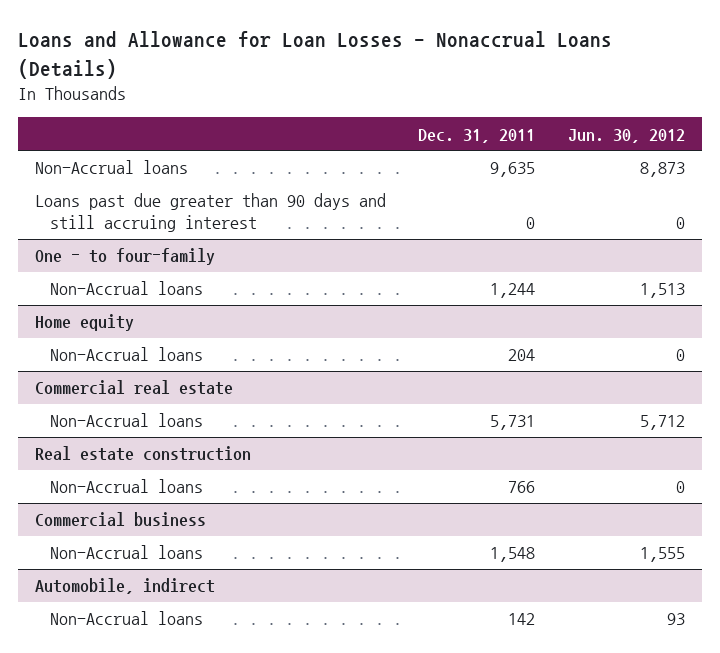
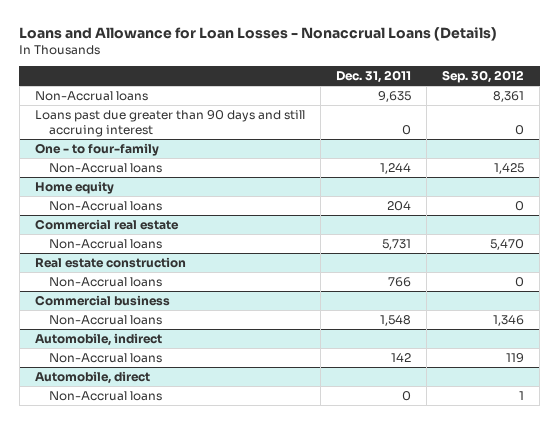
- | Dec. 31, 2011 | Jun. 30, 2012
+ | Dec. 31, 2011 | Sep. 30, 2012
+ Automobile, direct
+ Non-Accrual loans | 0 | 1

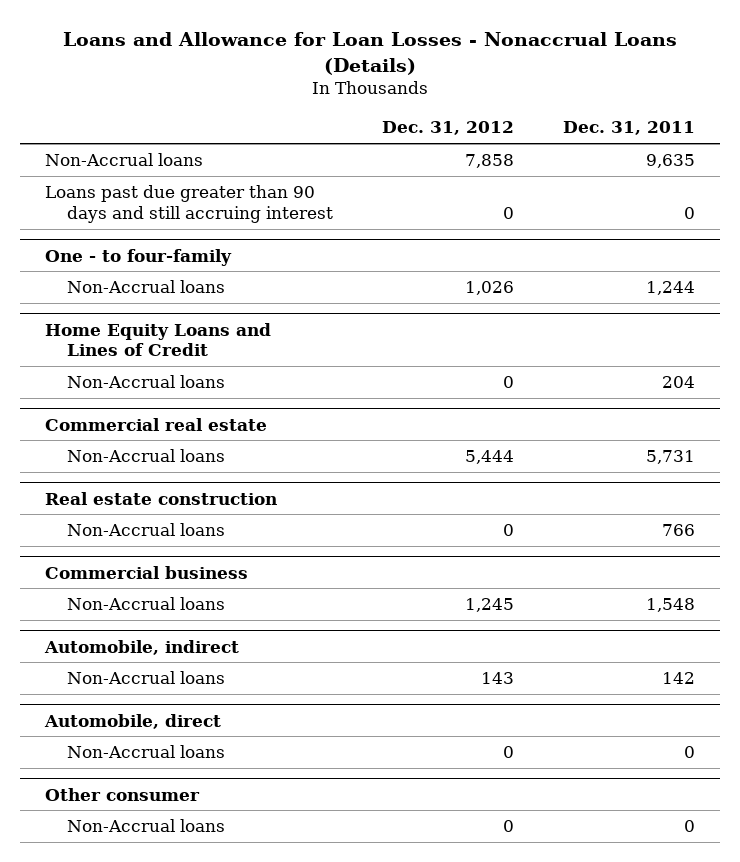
- | Dec. 31, 2011 | Sep. 30, 2012
+ | Dec. 31, 2012 | Dec. 31, 2011
- Home equity
+ Home Equity Loans and Lines of Credit
+ Other consumer
+ Non-Accrual loans | 0 | 0

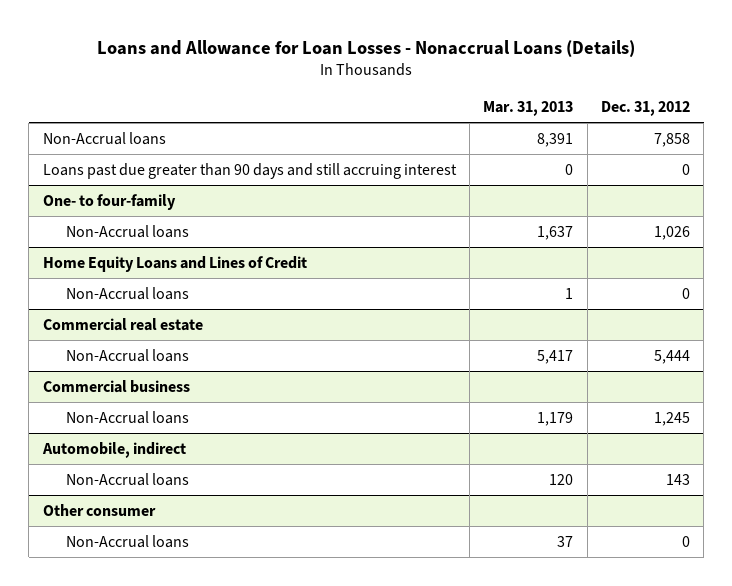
- | Dec. 31, 2012 | Dec. 31, 2011
+ | Mar. 31, 2013 | Dec. 31, 2012
- One - to four-family
+ One- to four-family
- Real estate construction
- Non-Accrual loans | 0 | 766
- Automobile, direct
- Non-Accrual loans | 0 | 0

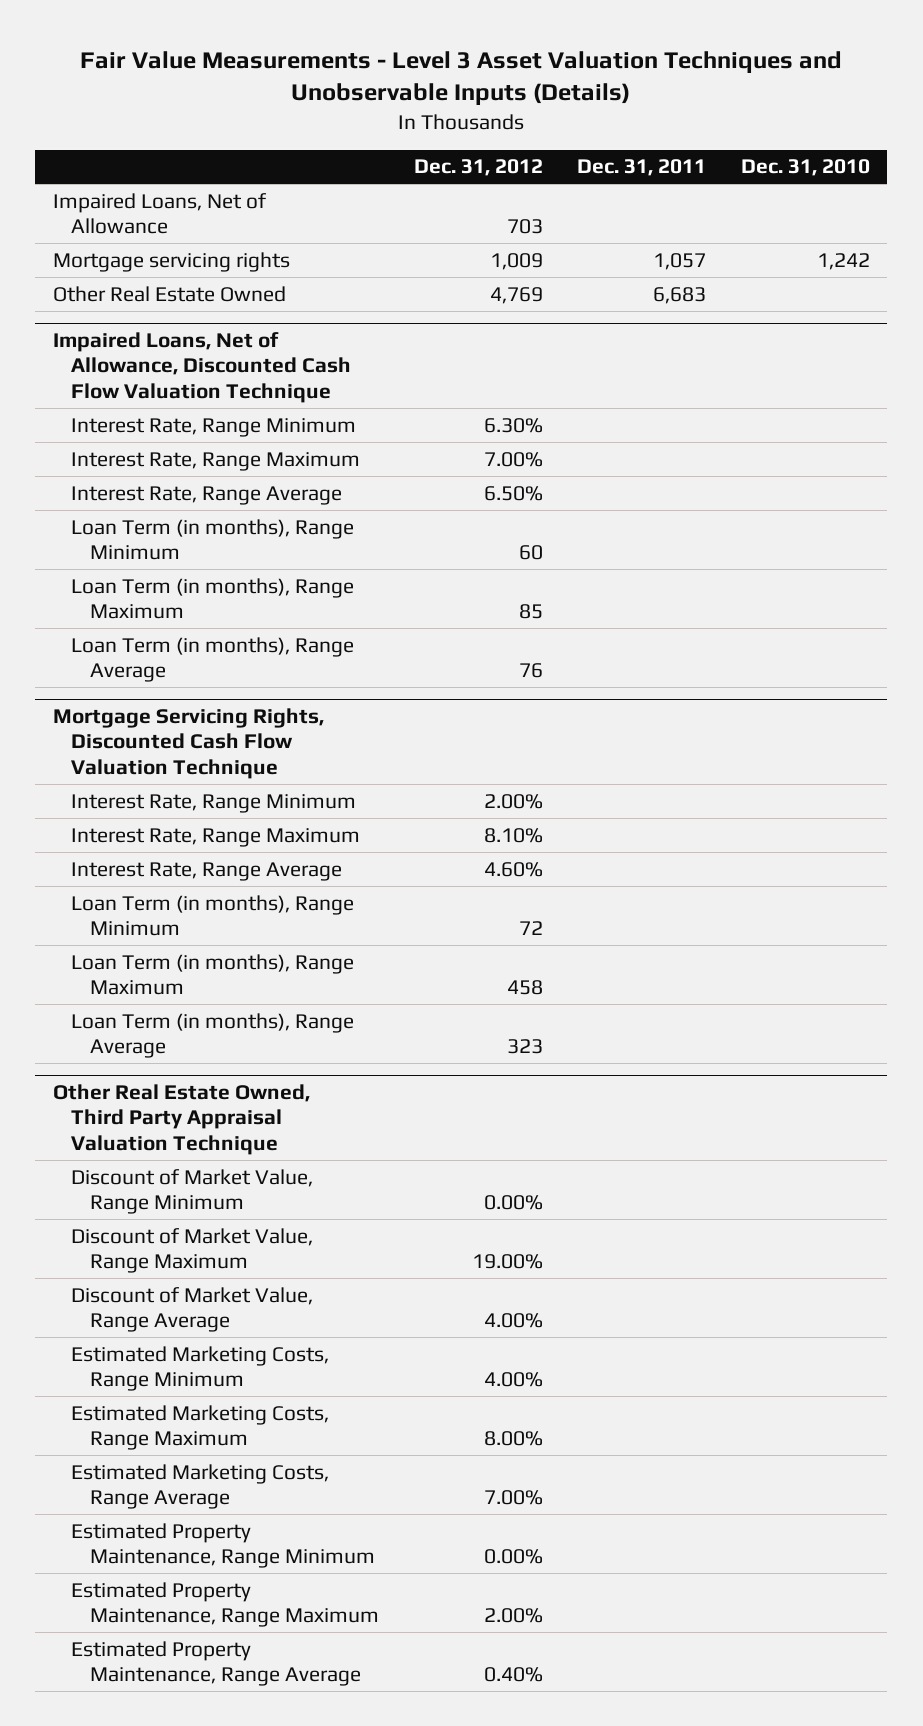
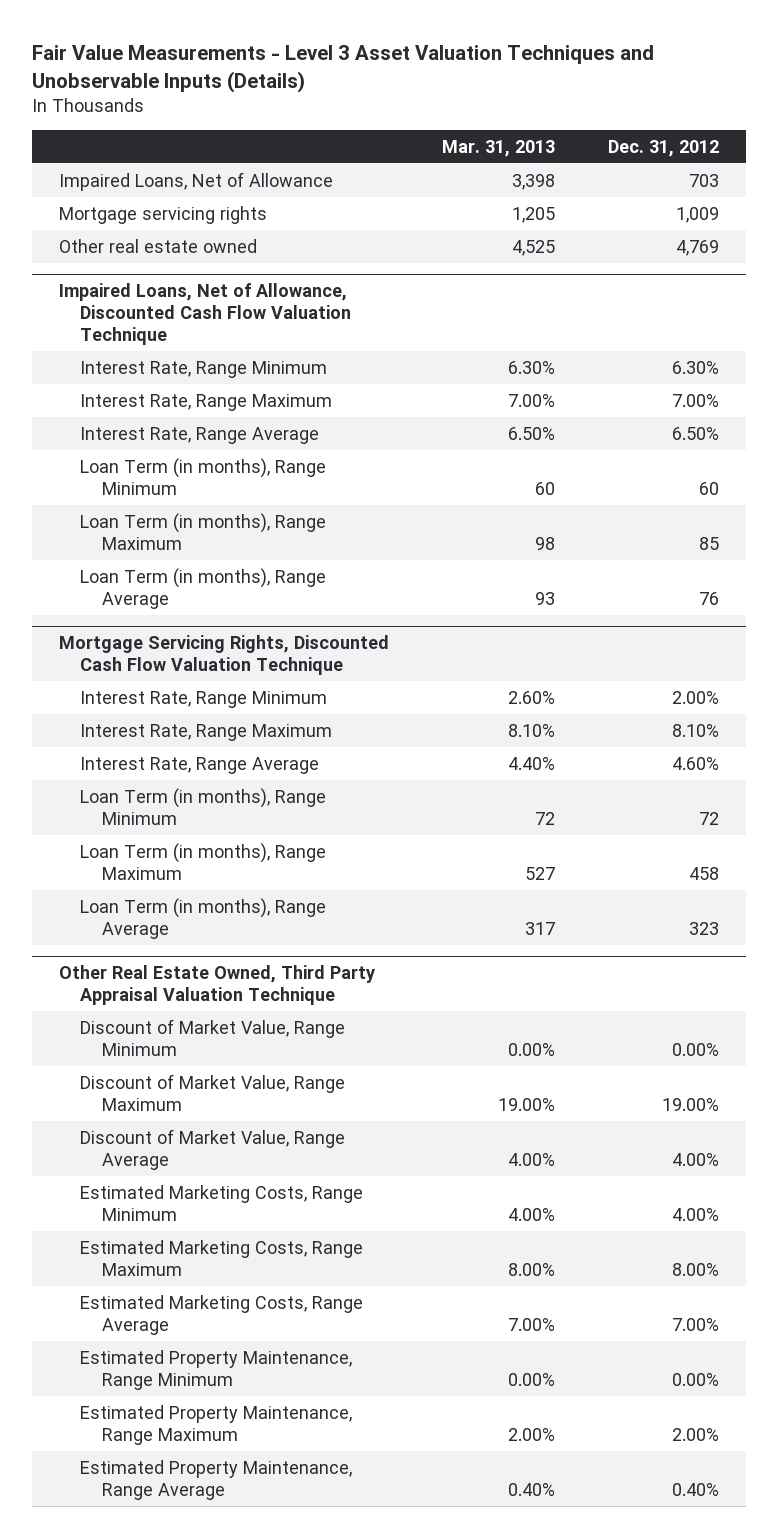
- | Dec. 31, 2012 | Dec. 31, 2011 | Dec. 31, 2010
+ | Mar. 31, 2013 | Dec. 31, 2012
- Other Real Estate Owned | 4,769 | 6,683 |
+ Other real estate owned | 4,525 | 4,769

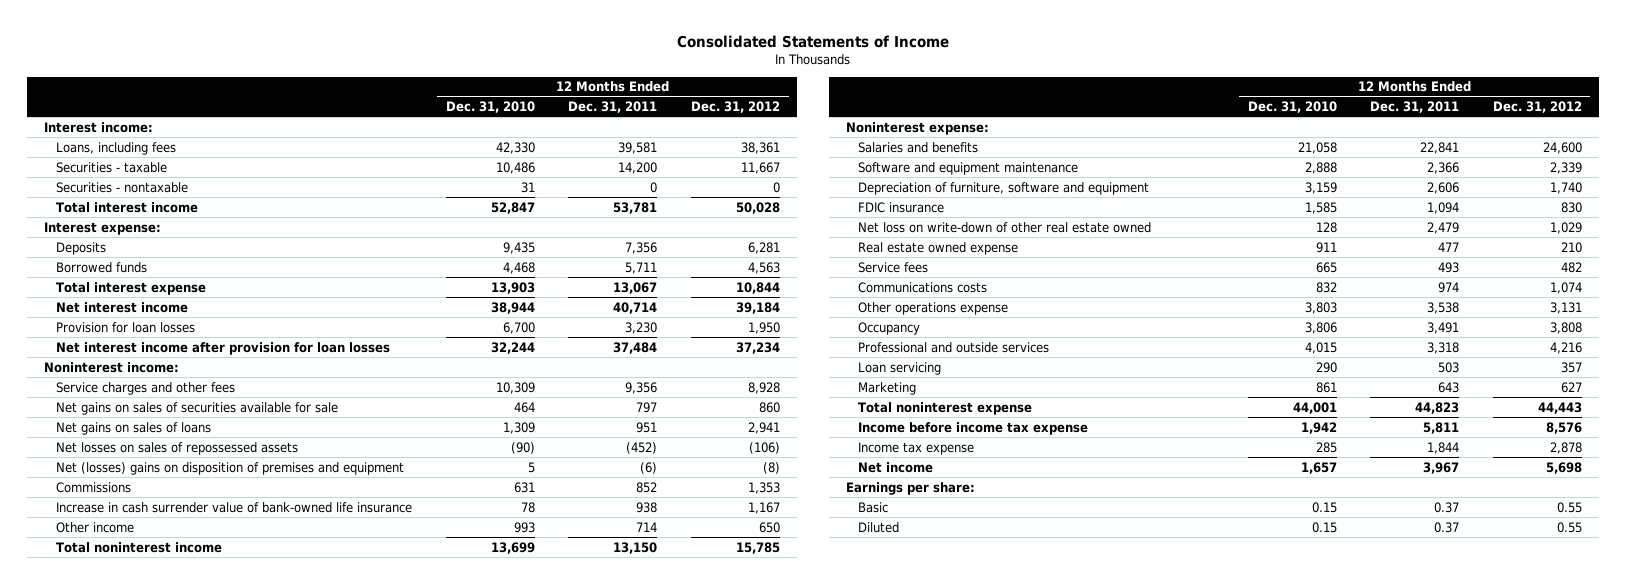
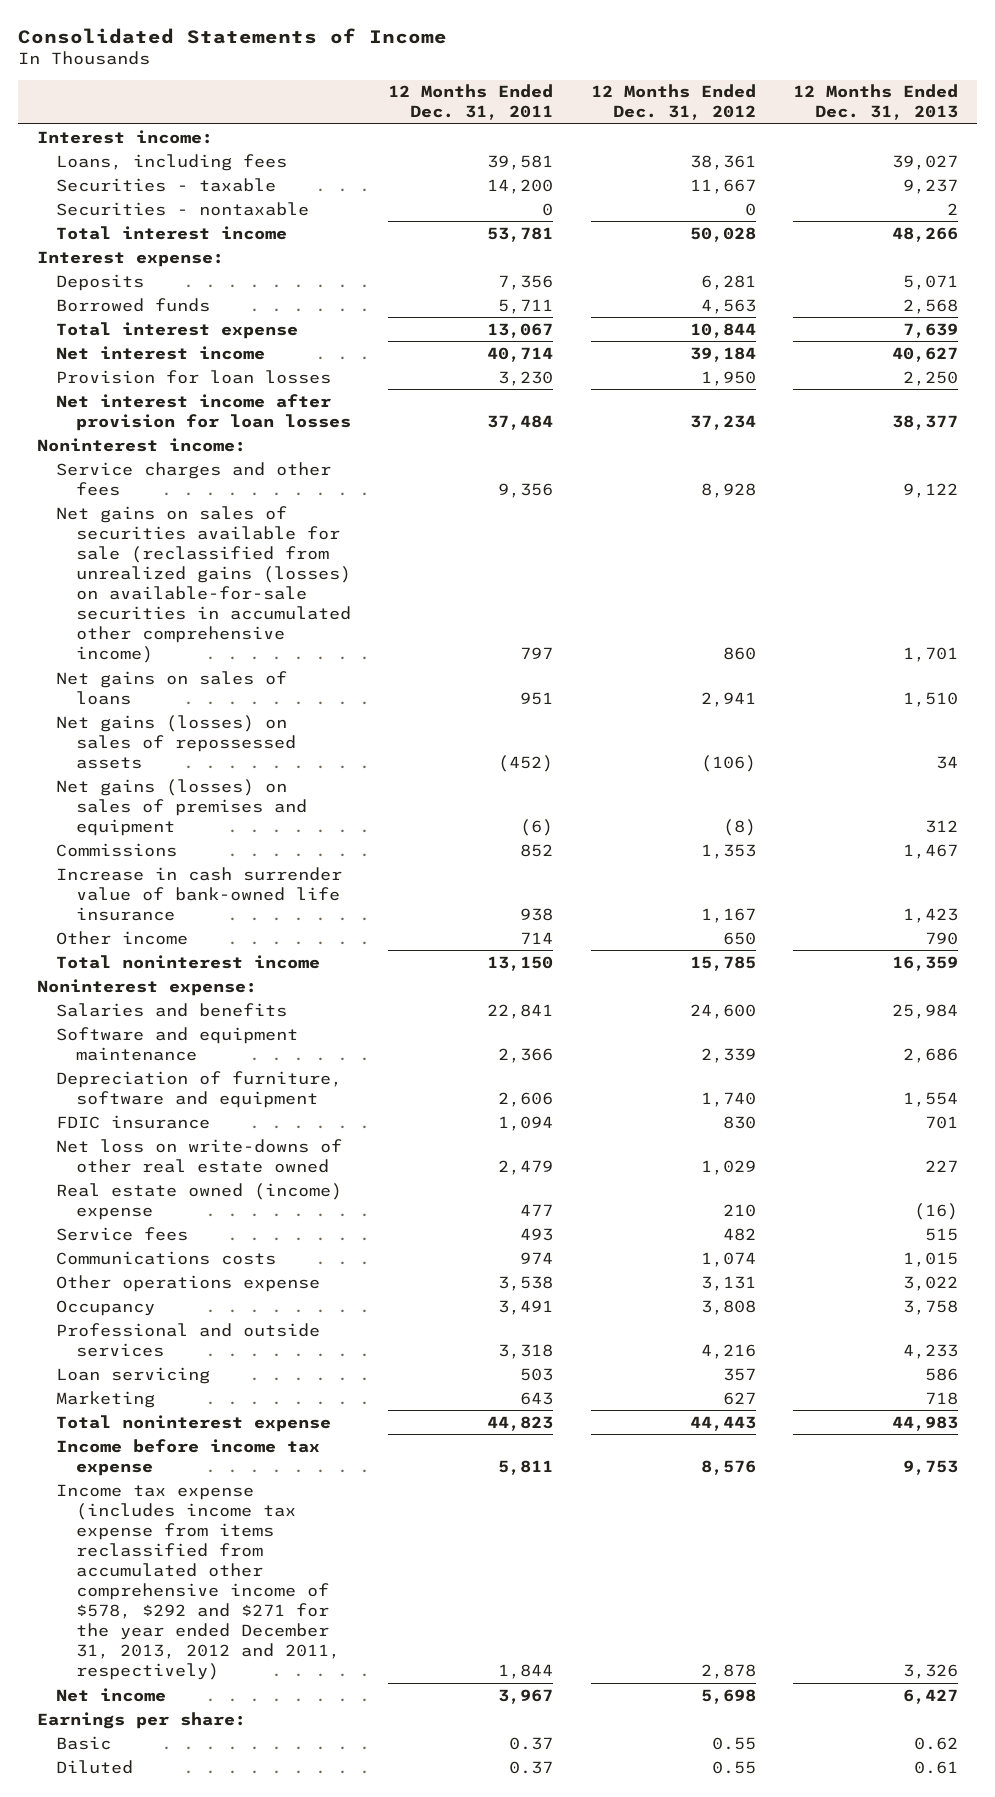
- | 12 Months Ended Dec. 31, 2010 | 12 Months Ended Dec. 31, 2011 | 12 Months Ended Dec. 31, 2012
+ | 12 Months Ended Dec. 31, 2011 | 12 Months Ended Dec. 31, 2012 | 12 Months Ended Dec. 31, 2013
- Net gains on sales of securities available for sale | 464 | 797 | 860
+ Net gains on sales of securities available for sale (reclassified from unrealized gains (losses) on available-for-sale securities in accumulated other comprehensive income) | 797 | 860 | 1,701
- Net losses on sales of repossessed assets | (90) | (452) | (106)
- Net (losses) gains on disposition of premises and equipment | 5 | (6) | (8)
+ Net gains (losses) on sales of repossessed assets | (452) | (106) | 34
+ Net gains (losses) on sales of premises and equipment | (6) | (8) | 312
- Net loss on write-down of other real estate owned | 128 | 2,479 | 1,029
- Real estate owned expense | 911 | 477 | 210
+ Net loss on write-downs of other real estate owned | 2,479 | 1,029 | 227
+ Real estate owned (income) expense | 477 | 210 | (16)
- Income tax expense | 285 | 1,844 | 2,878
+ Income tax expense (includes income tax expense from items reclassified from accumulated other comprehensive income of $578, $292 and $271 for the year ended December 31, 2013, 2012 and 2011, respectively) | 1,844 | 2,878 | 3,326

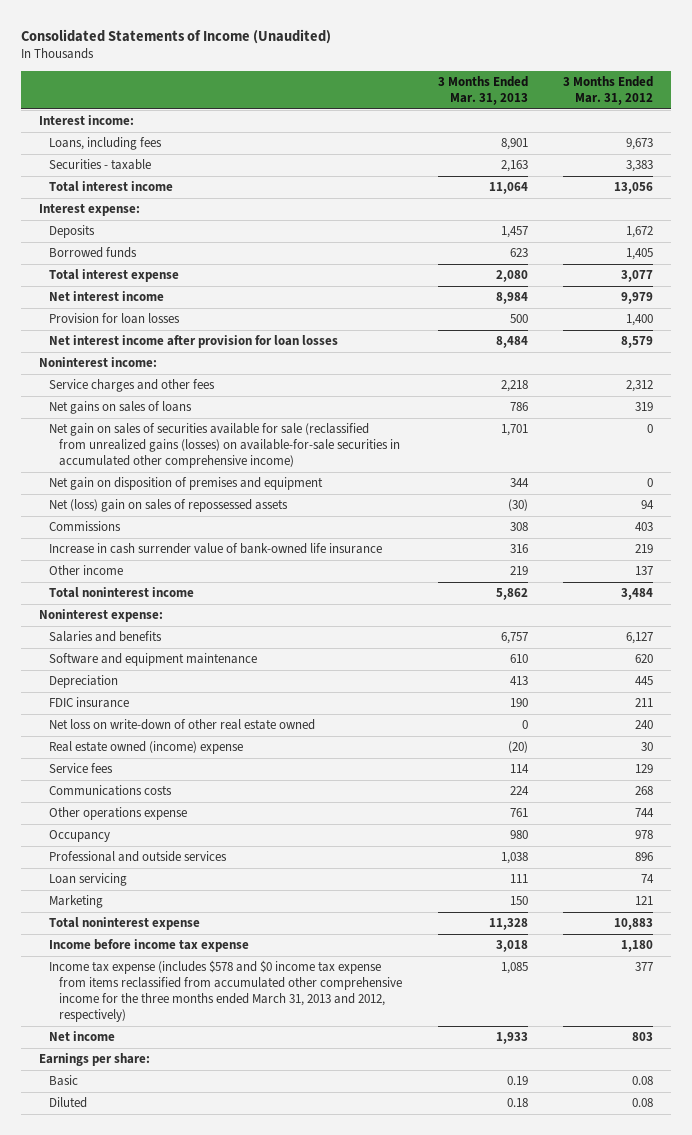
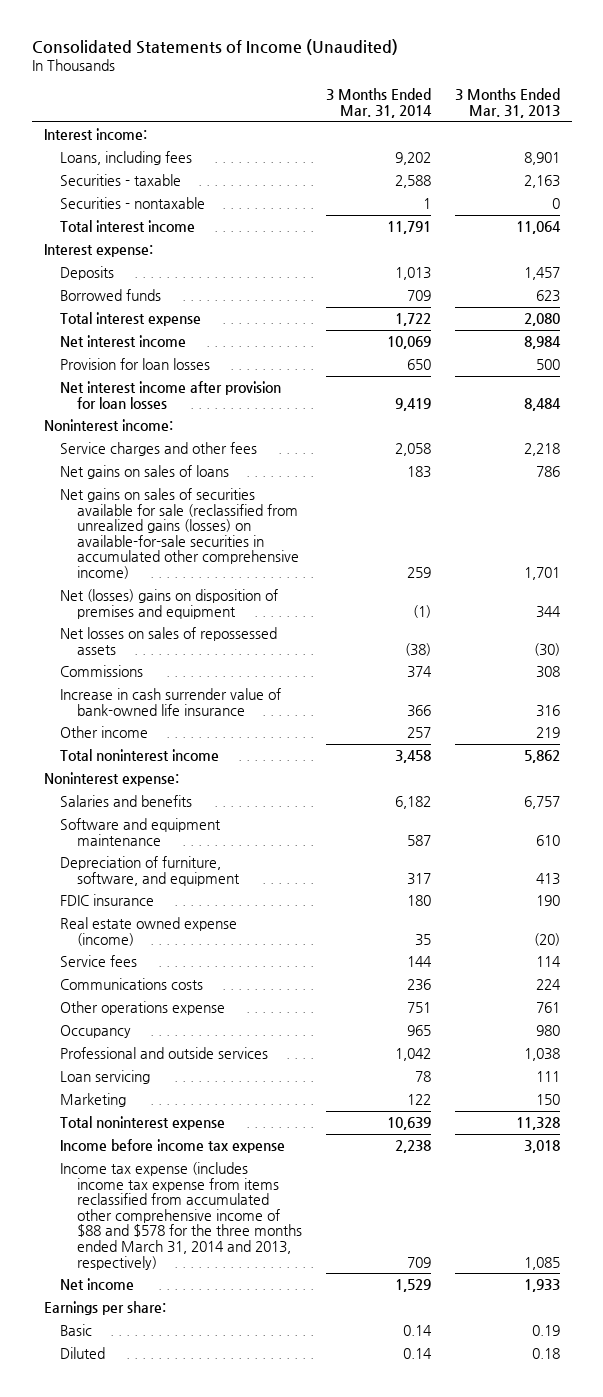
- | 3 Months Ended Mar. 31, 2013 | 3 Months Ended Mar. 31, 2012
+ | 3 Months Ended Mar. 31, 2014 | 3 Months Ended Mar. 31, 2013
+ Securities - nontaxable | 1 | 0
- Net gain on sales of securities available for sale (reclassified from unrealized gains (losses) on available-for-sale securities in accumulated other comprehensive income) | 1,701 | 0
- Net gain on disposition of premises and equipment | 344 | 0
- Net (loss) gain on sales of repossessed assets | (30) | 94
+ Net gains on sales of securities available for sale (reclassified from unrealized gains (losses) on available-for-sale securities in accumulated other comprehensive income) | 259 | 1,701
+ Net (losses) gains on disposition of premises and equipment | (1) | 344
+ Net losses on sales of repossessed assets | (38) | (30)
- Depreciation | 413 | 445
+ Depreciation of furniture, software, and equipment | 317 | 413
- Net loss on write-down of other real estate owned | 0 | 240
- Real estate owned (income) expense | (20) | 30
+ Real estate owned expense (income) | 35 | (20)
- Income tax expense (includes $578 and $0 income tax expense from items reclassified from accumulated other comprehensive income for the three months ended March 31, 2013 and 2012, respectively) | 1,085 | 377
+ Income tax expense (includes income tax expense from items reclassified from accumulated other comprehensive income of $88 and $578 for the three months ended March 31, 2014 and 2013, respectively) | 709 | 1,085

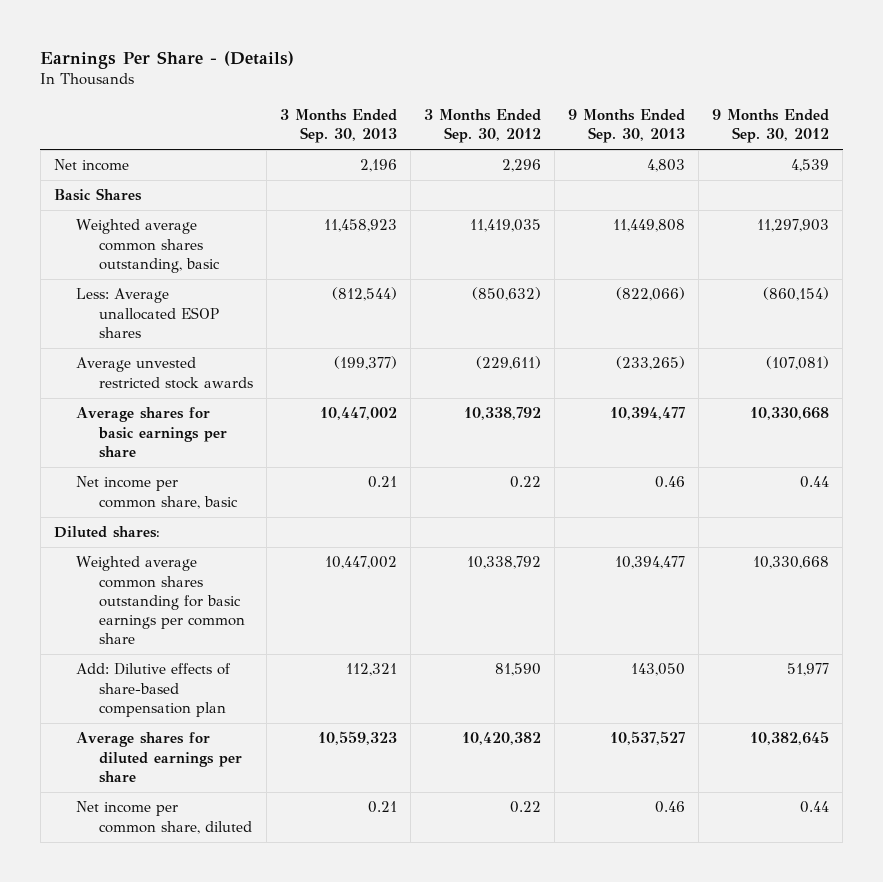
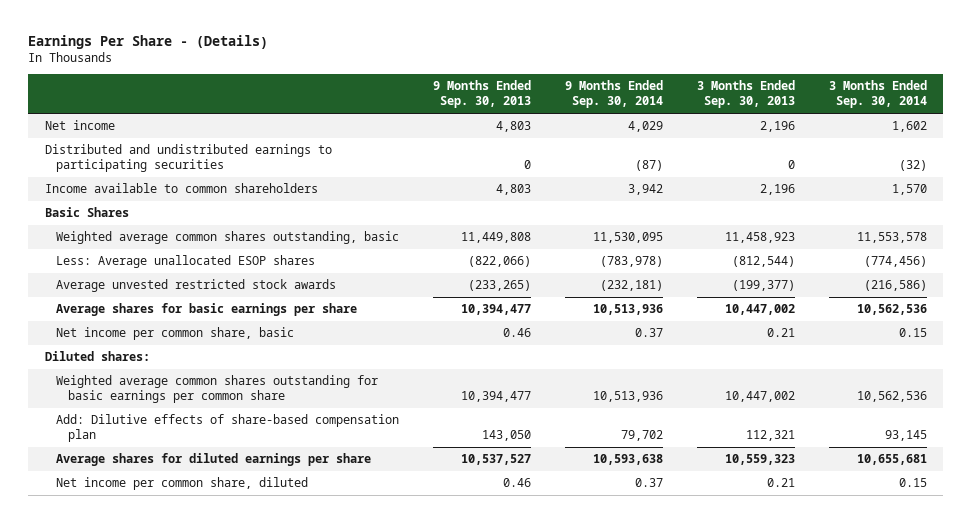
- | 3 Months Ended Sep. 30, 2013 | 3 Months Ended Sep. 30, 2012 | 9 Months Ended Sep. 30, 2013 | 9 Months Ended Sep. 30, 2012
+ | 9 Months Ended Sep. 30, 2013 | 9 Months Ended Sep. 30, 2014 | 3 Months Ended Sep. 30, 2013 | 3 Months Ended Sep. 30, 2014
+ Distributed and undistributed earnings to participating securities | 0 | (87) | 0 | (32)
+ Income available to common shareholders | 4,803 | 3,942 | 2,196 | 1,570

